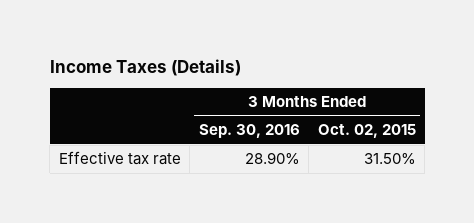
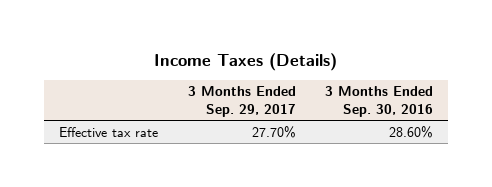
- | 3 Months Ended Sep. 30, 2016 | 3 Months Ended Oct. 02, 2015
+ | 3 Months Ended Sep. 29, 2017 | 3 Months Ended Sep. 30, 2016
- Effective tax rate | 28.90% | 31.50%
+ Effective tax rate | 27.70% | 28.60%

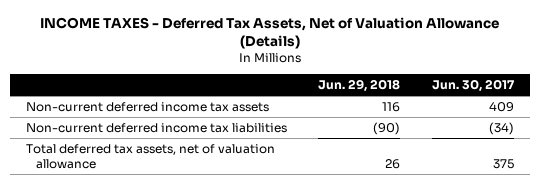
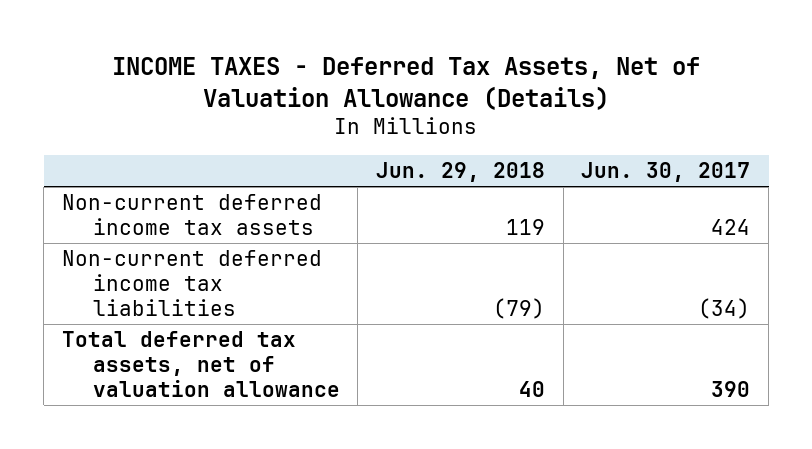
- Non-current deferred income tax assets | 116 | 409
- Non-current deferred income tax liabilities | (90) | (34)
- Total deferred tax assets, net of valuation allowance | 26 | 375
+ Non-current deferred income tax assets | 119 | 424
+ Non-current deferred income tax liabilities | (79) | (34)
+ Total deferred tax assets, net of valuation allowance | 40 | 390

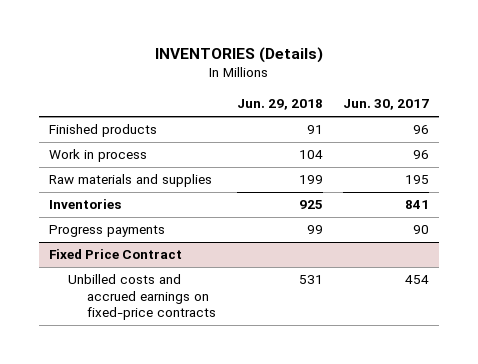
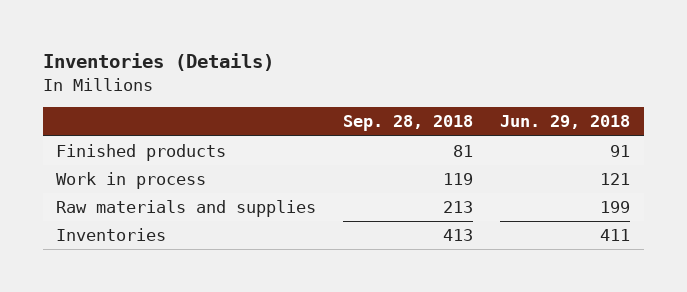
- INVENTORIES (Details)
+ Inventories (Details)
- | Jun. 29, 2018 | Jun. 30, 2017
+ | Sep. 28, 2018 | Jun. 29, 2018
- Work in process | 104 | 96
+ Work in process | 119 | 121
- Inventories | 925 | 841
- Progress payments | 99 | 90
- Fixed Price Contract
- Unbilled costs and accrued earnings on fixed-price contracts | 531 | 454
+ Inventories | 413 | 411

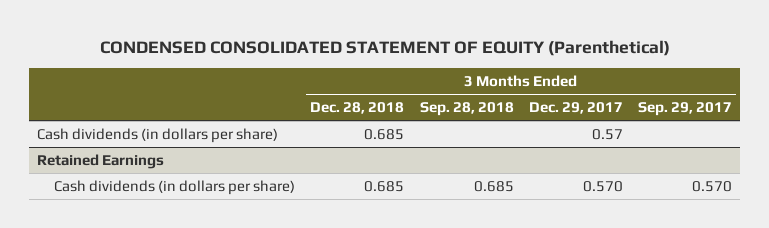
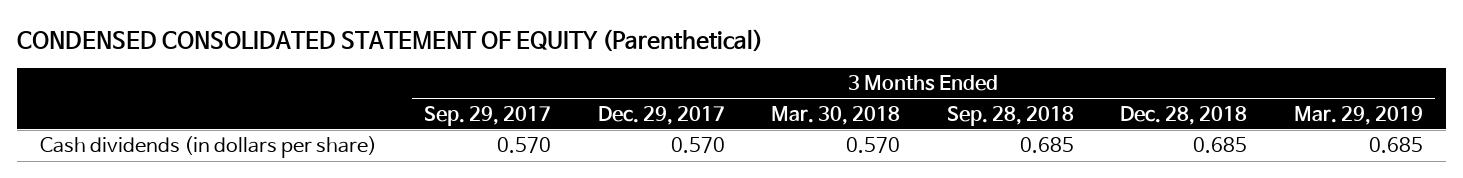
- | 3 Months Ended Dec. 28, 2018 | 3 Months Ended Sep. 28, 2018 | 3 Months Ended Dec. 29, 2017 | 3 Months Ended Sep. 29, 2017
+ | 3 Months Ended Sep. 29, 2017 | 3 Months Ended Dec. 29, 2017 | 3 Months Ended Mar. 30, 2018 | 3 Months Ended Sep. 28, 2018 | 3 Months Ended Dec. 28, 2018 | 3 Months Ended Mar. 29, 2019
- Cash dividends (in dollars per share) | 0.685 | | 0.57 |
- Retained Earnings

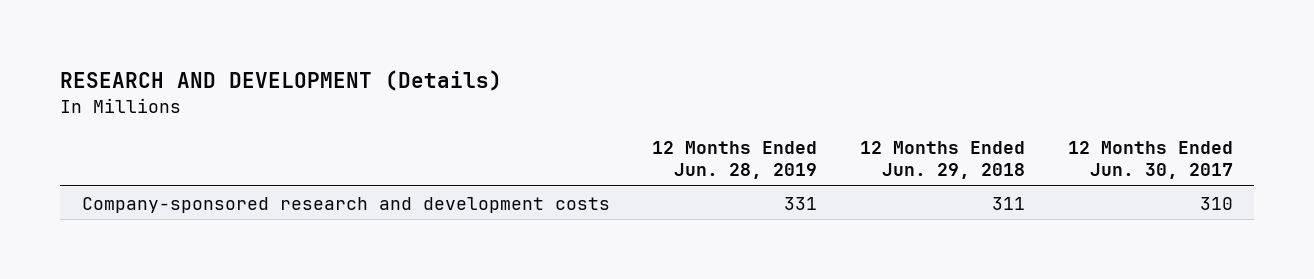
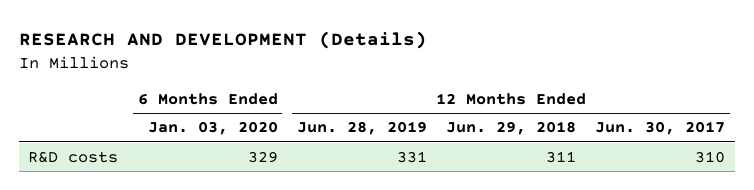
- | 12 Months Ended Jun. 28, 2019 | 12 Months Ended Jun. 29, 2018 | 12 Months Ended Jun. 30, 2017
+ | 6 Months Ended Jan. 03, 2020 | 12 Months Ended Jun. 28, 2019 | 12 Months Ended Jun. 29, 2018 | 12 Months Ended Jun. 30, 2017
- Company-sponsored research and development costs | 331 | 311 | 310
+ R&D costs | 329 | 331 | 311 | 310

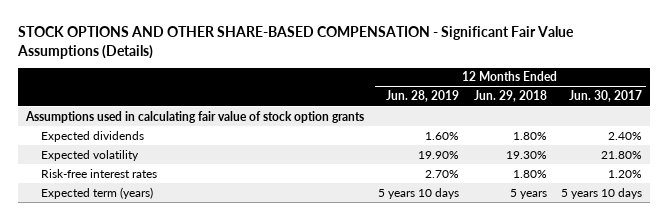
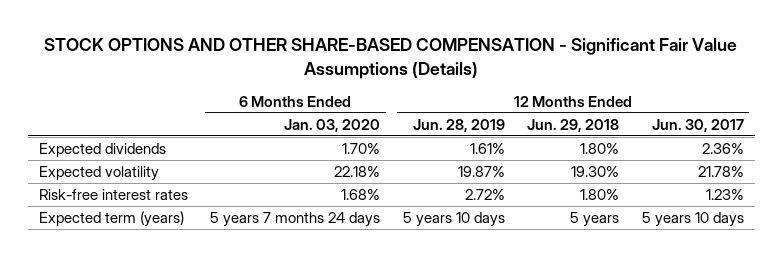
- | 12 Months Ended Jun. 28, 2019 | 12 Months Ended Jun. 29, 2018 | 12 Months Ended Jun. 30, 2017
+ | 6 Months Ended Jan. 03, 2020 | 12 Months Ended Jun. 28, 2019 | 12 Months Ended Jun. 29, 2018 | 12 Months Ended Jun. 30, 2017
- Assumptions used in calculating fair value of stock option grants
- Expected dividends | 1.60% | 1.80% | 2.40%
- Expected volatility | 19.90% | 19.30% | 21.80%
- Risk-free interest rates | 2.70% | 1.80% | 1.20%
+ Expected dividends | 1.70% | 1.61% | 1.80% | 2.36%
+ Expected volatility | 22.18% | 19.87% | 19.30% | 21.78%
+ Risk-free interest rates | 1.68% | 2.72% | 1.80% | 1.23%

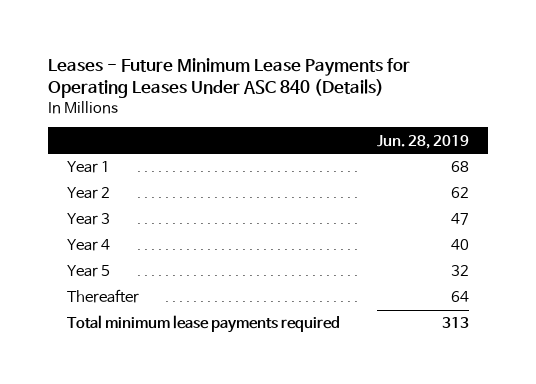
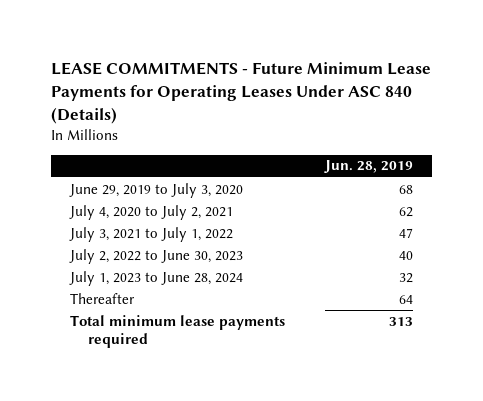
- Leases - Future Minimum Lease Payments for Operating Leases Under ASC 840 (Details)
+ LEASE COMMITMENTS - Future Minimum Lease Payments for Operating Leases Under ASC 840 (Details)
- Year 1 | 68
- Year 2 | 62
- Year 3 | 47
- Year 4 | 40
- Year 5 | 32
+ June 29, 2019 to July 3, 2020 | 68
+ July 4, 2020 to July 2, 2021 | 62
+ July 3, 2021 to July 1, 2022 | 47
+ July 2, 2022 to June 30, 2023 | 40
+ July 1, 2023 to June 28, 2024 | 32

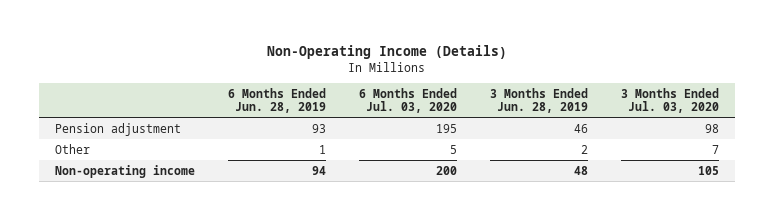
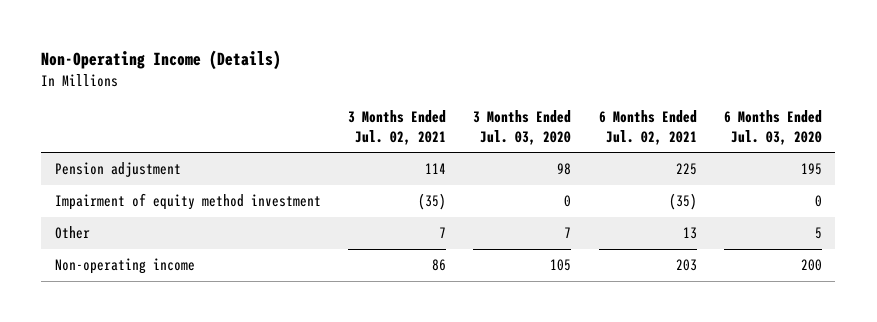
- | 6 Months Ended Jun. 28, 2019 | 6 Months Ended Jul. 03, 2020 | 3 Months Ended Jun. 28, 2019 | 3 Months Ended Jul. 03, 2020
+ | 3 Months Ended Jul. 02, 2021 | 3 Months Ended Jul. 03, 2020 | 6 Months Ended Jul. 02, 2021 | 6 Months Ended Jul. 03, 2020
+ Impairment of equity method investment | (35) | 0 | (35) | 0

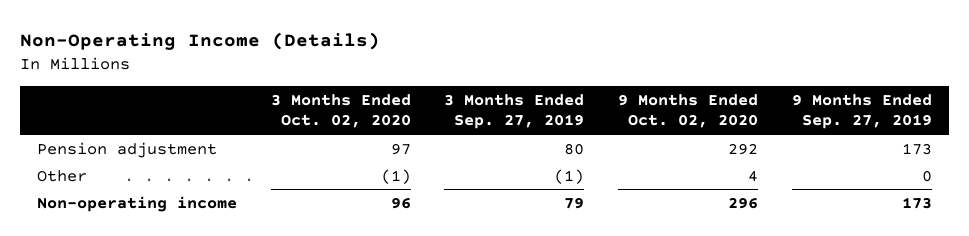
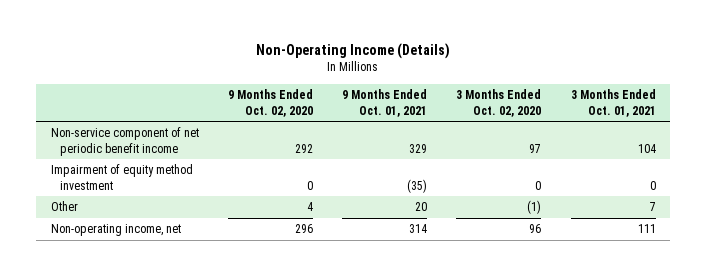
- | 3 Months Ended Oct. 02, 2020 | 3 Months Ended Sep. 27, 2019 | 9 Months Ended Oct. 02, 2020 | 9 Months Ended Sep. 27, 2019
+ | 9 Months Ended Oct. 02, 2020 | 9 Months Ended Oct. 01, 2021 | 3 Months Ended Oct. 02, 2020 | 3 Months Ended Oct. 01, 2021
- Pension adjustment | 97 | 80 | 292 | 173
+ Non-service component of net periodic benefit income | 292 | 329 | 97 | 104
+ Impairment of equity method investment | 0 | (35) | 0 | 0
- Non-operating income | 96 | 79 | 296 | 173
+ Non-operating income, net | 296 | 314 | 96 | 111

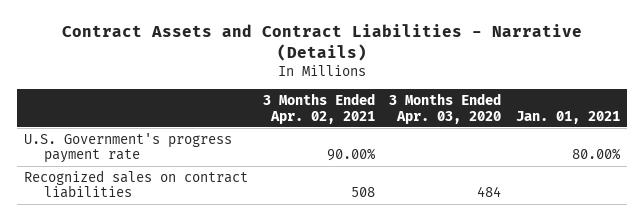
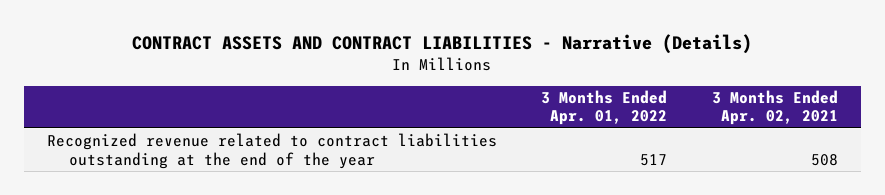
- Contract Assets and Contract Liabilities - Narrative (Details)
+ CONTRACT ASSETS AND CONTRACT LIABILITIES - Narrative (Details)
- | 3 Months Ended Apr. 02, 2021 | 3 Months Ended Apr. 03, 2020 | Jan. 01, 2021
+ | 3 Months Ended Apr. 01, 2022 | 3 Months Ended Apr. 02, 2021
- U.S. Government's progress payment rate | 90.00% | | 80.00%
- Recognized sales on contract liabilities | 508 | 484 |
+ Recognized revenue related to contract liabilities outstanding at the end of the year | 517 | 508

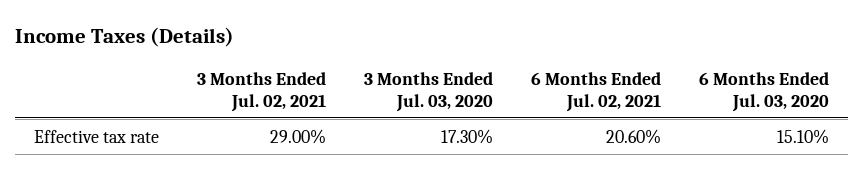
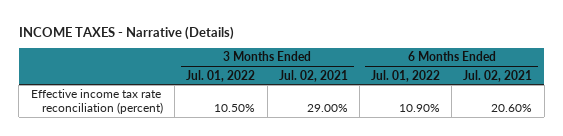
- Income Taxes (Details)
+ INCOME TAXES - Narrative (Details)
- | 3 Months Ended Jul. 02, 2021 | 3 Months Ended Jul. 03, 2020 | 6 Months Ended Jul. 02, 2021 | 6 Months Ended Jul. 03, 2020
+ | 3 Months Ended Jul. 01, 2022 | 3 Months Ended Jul. 02, 2021 | 6 Months Ended Jul. 01, 2022 | 6 Months Ended Jul. 02, 2021
- Effective tax rate | 29.00% | 17.30% | 20.60% | 15.10%
+ Effective income tax rate reconciliation (percent) | 10.50% | 29.00% | 10.90% | 20.60%

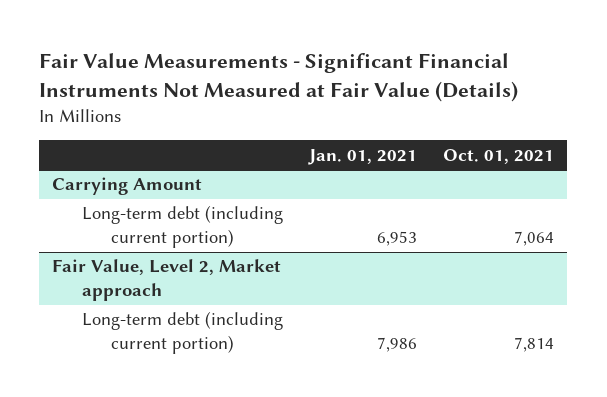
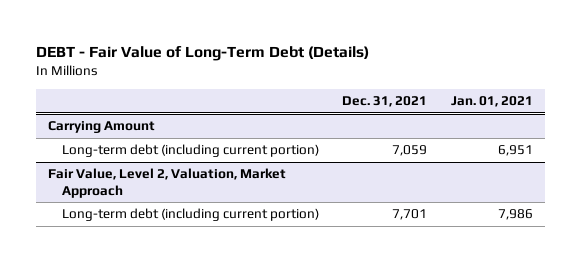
- Fair Value Measurements - Significant Financial Instruments Not Measured at Fair Value (Details)
+ DEBT - Fair Value of Long-Term Debt (Details)
- | Jan. 01, 2021 | Oct. 01, 2021
+ | Dec. 31, 2021 | Jan. 01, 2021
@ Carrying Amount
- Long-term debt (including current portion) | 6,953 | 7,064
- Fair Value, Level 2, Market approach
@ Carrying Amount
+ Long-term debt (including current portion) | 7,059 | 6,951
+ Fair Value, Level 2, Valuation, Market Approach

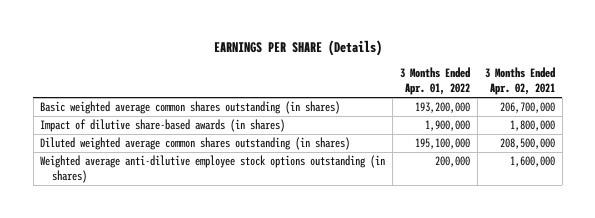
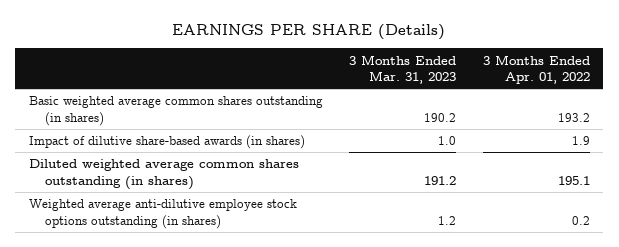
- | 3 Months Ended Apr. 01, 2022 | 3 Months Ended Apr. 02, 2021
+ | 3 Months Ended Mar. 31, 2023 | 3 Months Ended Apr. 01, 2022
- Basic weighted average common shares outstanding (in shares) | 193,200,000 | 206,700,000
- Impact of dilutive share-based awards (in shares) | 1,900,000 | 1,800,000
- Diluted weighted average common shares outstanding (in shares) | 195,100,000 | 208,500,000
- Weighted average anti-dilutive employee stock options outstanding (in shares) | 200,000 | 1,600,000
+ Basic weighted average common shares outstanding (in shares) | 190.2 | 193.2
+ Impact of dilutive share-based awards (in shares) | 1.0 | 1.9
+ Diluted weighted average common shares outstanding (in shares) | 191.2 | 195.1
+ Weighted average anti-dilutive employee stock options outstanding (in shares) | 1.2 | 0.2

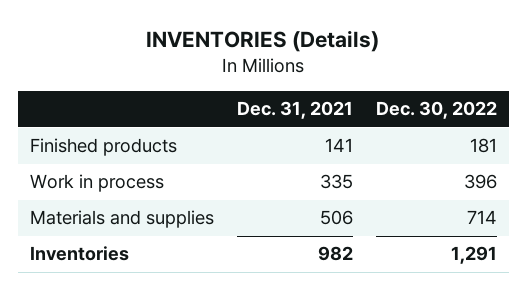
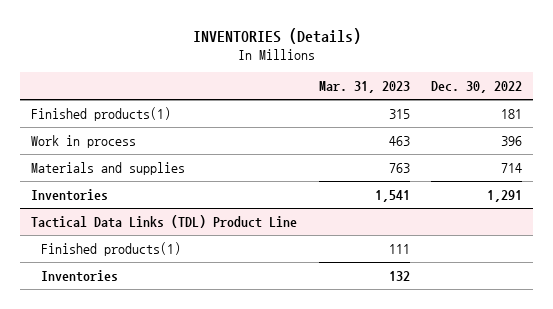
- | Dec. 31, 2021 | Dec. 30, 2022
+ | Mar. 31, 2023 | Dec. 30, 2022
- Finished products | 141 | 181
+ Finished products(1) | 315 | 181
+ Tactical Data Links (TDL) Product Line
+ Finished products(1) | 111 |
+ Inventories | 132 |

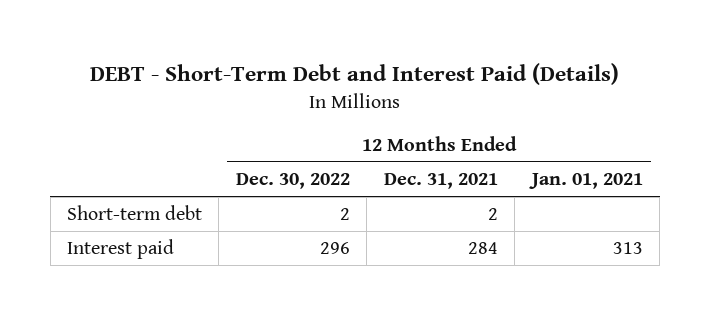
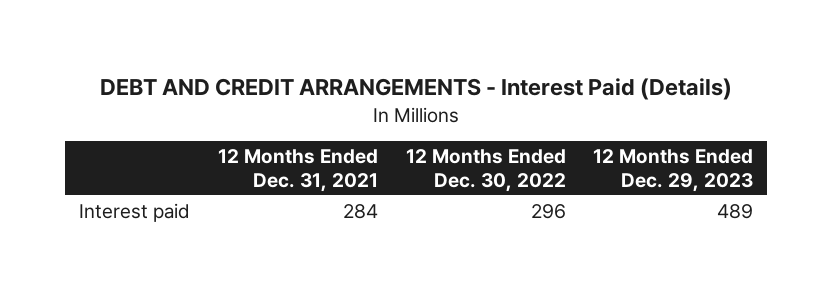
- DEBT - Short-Term Debt and Interest Paid (Details)
+ DEBT AND CREDIT ARRANGEMENTS - Interest Paid (Details)
- | 12 Months Ended Dec. 30, 2022 | 12 Months Ended Dec. 31, 2021 | 12 Months Ended Jan. 01, 2021
+ | 12 Months Ended Dec. 31, 2021 | 12 Months Ended Dec. 30, 2022 | 12 Months Ended Dec. 29, 2023
- Short-term debt | 2 | 2 |

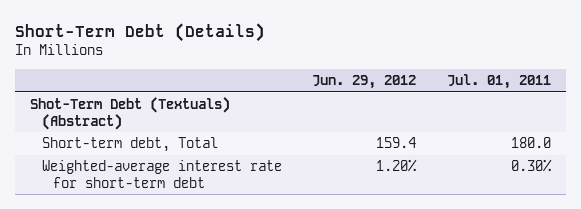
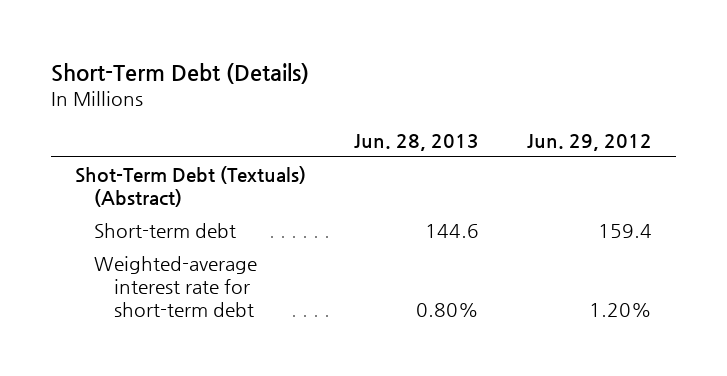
- | Jun. 29, 2012 | Jul. 01, 2011
+ | Jun. 28, 2013 | Jun. 29, 2012
- Short-term debt, Total | 159.4 | 180.0
+ Short-term debt | 144.6 | 159.4

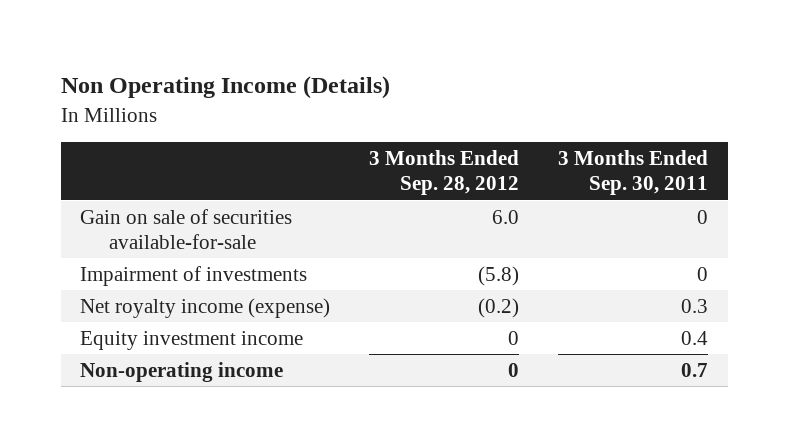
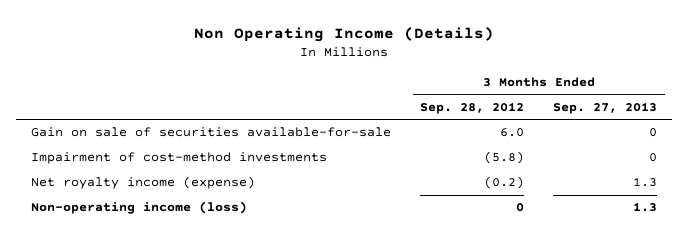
- | 3 Months Ended Sep. 28, 2012 | 3 Months Ended Sep. 30, 2011
+ | 3 Months Ended Sep. 28, 2012 | 3 Months Ended Sep. 27, 2013
- Impairment of investments | (5.8) | 0
+ Impairment of cost-method investments | (5.8) | 0
- Equity investment income | 0 | 0.4
- Non-operating income | 0 | 0.7
+ Non-operating income (loss) | 0 | 1.3

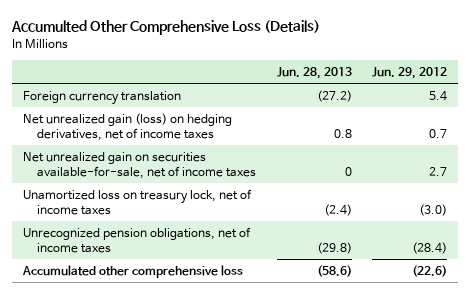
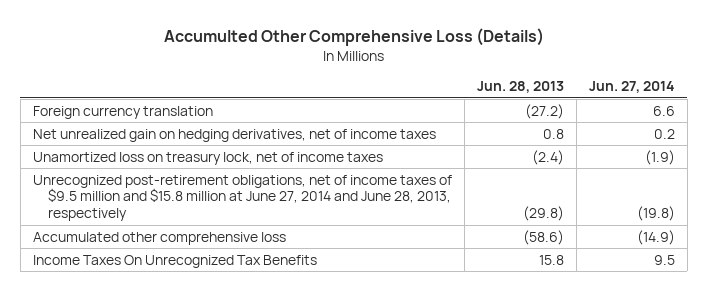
- | Jun. 28, 2013 | Jun. 29, 2012
+ | Jun. 28, 2013 | Jun. 27, 2014
- Net unrealized gain (loss) on hedging derivatives, net of income taxes | 0.8 | 0.7
- Net unrealized gain on securities available-for-sale, net of income taxes | 0 | 2.7
+ Net unrealized gain on hedging derivatives, net of income taxes | 0.8 | 0.2
- Unrecognized pension obligations, net of income taxes | (29.8) | (28.4)
+ Unrecognized post-retirement obligations, net of income taxes of $9.5 million and $15.8 million at June 27, 2014 and June 28, 2013, respectively | (29.8) | (19.8)
+ Income Taxes On Unrecognized Tax Benefits | 15.8 | 9.5

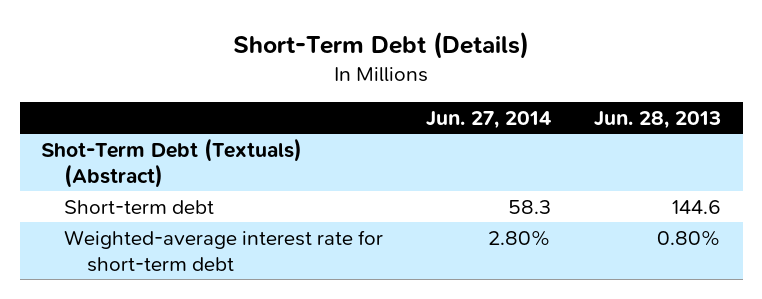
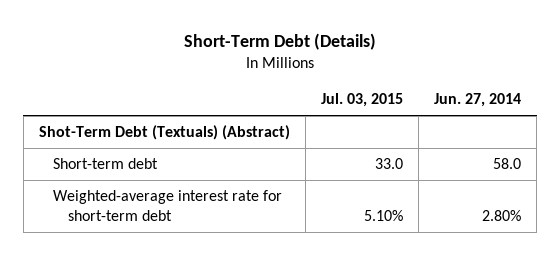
- | Jun. 27, 2014 | Jun. 28, 2013
+ | Jul. 03, 2015 | Jun. 27, 2014
- Short-term debt | 58.3 | 144.6
+ Short-term debt | 33.0 | 58.0

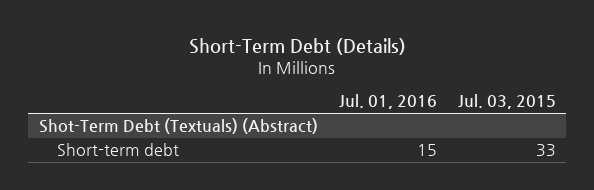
- | Jul. 03, 2015 | Jun. 27, 2014
+ | Jul. 01, 2016 | Jul. 03, 2015
- Short-term debt | 33.0 | 58.0
- Weighted-average interest rate for short-term debt | 5.10% | 2.80%
+ Short-term debt | 15 | 33

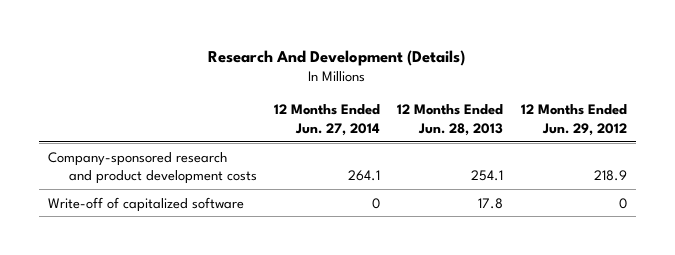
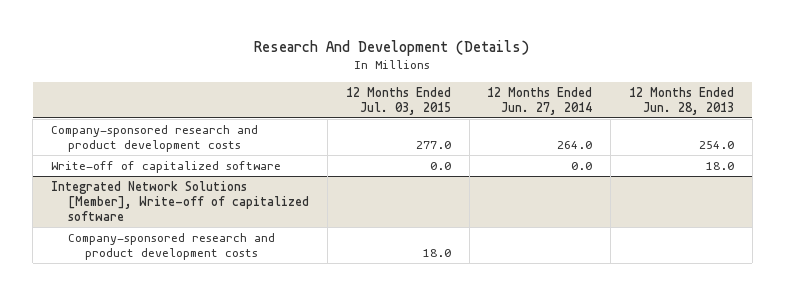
- | 12 Months Ended Jun. 27, 2014 | 12 Months Ended Jun. 28, 2013 | 12 Months Ended Jun. 29, 2012
+ | 12 Months Ended Jul. 03, 2015 | 12 Months Ended Jun. 27, 2014 | 12 Months Ended Jun. 28, 2013
- Company-sponsored research and product development costs | 264.1 | 254.1 | 218.9
- Write-off of capitalized software | 0 | 17.8 | 0
+ Company-sponsored research and product development costs | 277.0 | 264.0 | 254.0
+ Write-off of capitalized software | 0.0 | 0.0 | 18.0
+ Integrated Network Solutions [Member], Write-off of capitalized software
+ Company-sponsored research and product development costs | 18.0 | |

